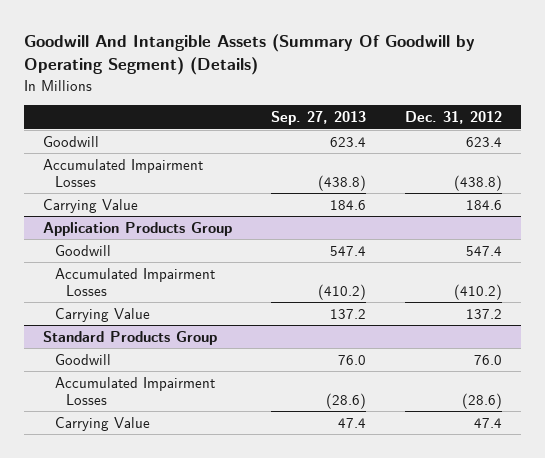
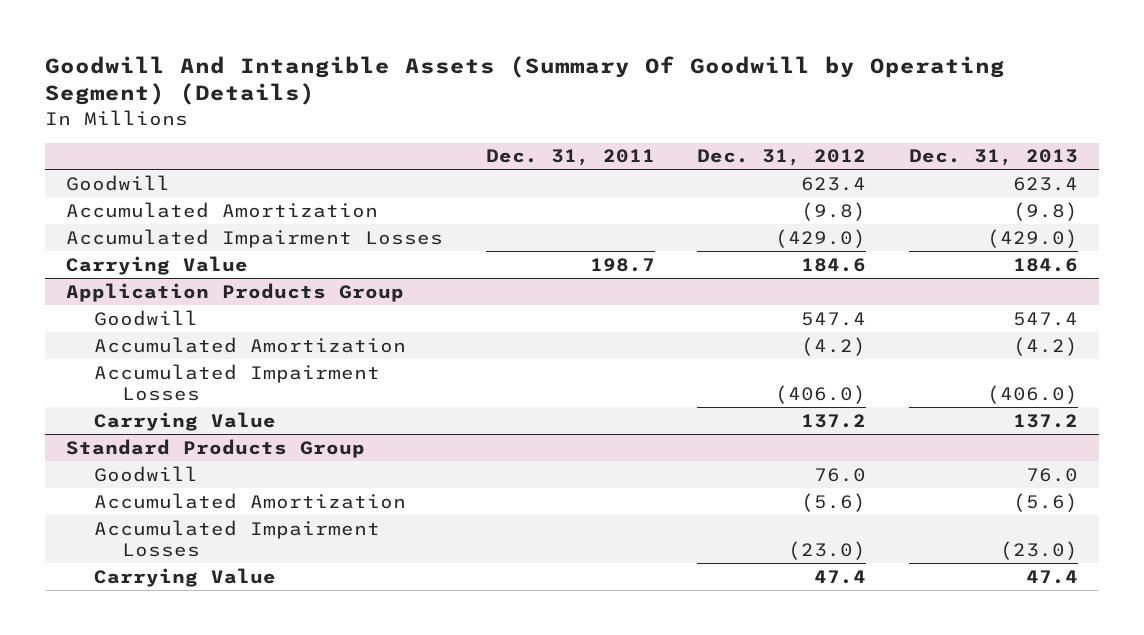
- | Sep. 27, 2013 | Dec. 31, 2012
+ | Dec. 31, 2011 | Dec. 31, 2012 | Dec. 31, 2013
- Accumulated Impairment Losses | (438.8) | (438.8)
+ Accumulated Amortization | | (9.8) | (9.8)
+ Accumulated Impairment Losses | | (429.0) | (429.0)
@ Application Products Group
- Accumulated Impairment Losses | (410.2) | (410.2)
+ Accumulated Amortization | | (4.2) | (4.2)
+ Accumulated Impairment Losses | | (406.0) | (406.0)
@ Standard Products Group
- Accumulated Impairment Losses | (28.6) | (28.6)
+ Accumulated Amortization | | (5.6) | (5.6)
+ Accumulated Impairment Losses | | (23.0) | (23.0)

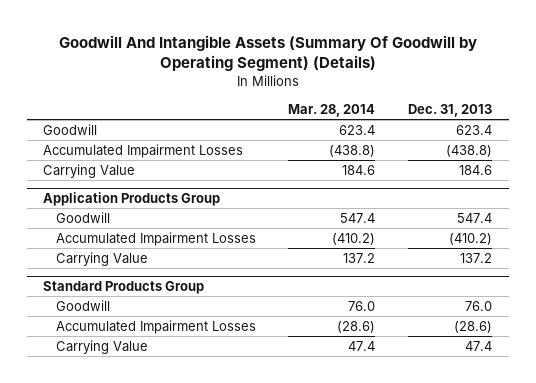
- | Dec. 31, 2011 | Dec. 31, 2012 | Dec. 31, 2013
+ | Mar. 28, 2014 | Dec. 31, 2013
- Accumulated Amortization | | (9.8) | (9.8)
- Accumulated Impairment Losses | | (429.0) | (429.0)
+ Accumulated Impairment Losses | (438.8) | (438.8)
@ Application Products Group
- Accumulated Amortization | | (4.2) | (4.2)
- Accumulated Impairment Losses | | (406.0) | (406.0)
+ Accumulated Impairment Losses | (410.2) | (410.2)
@ Standard Products Group
- Accumulated Amortization | | (5.6) | (5.6)
- Accumulated Impairment Losses | | (23.0) | (23.0)
+ Accumulated Impairment Losses | (28.6) | (28.6)

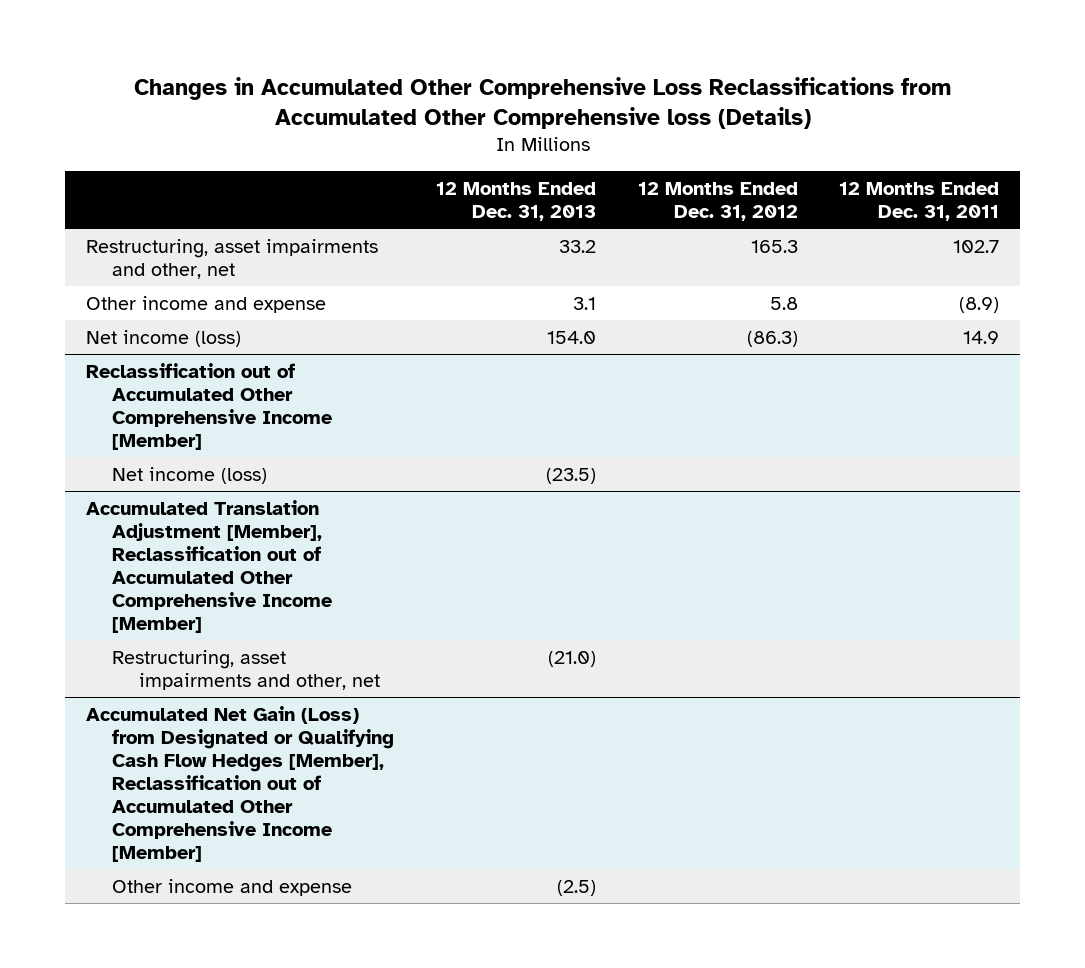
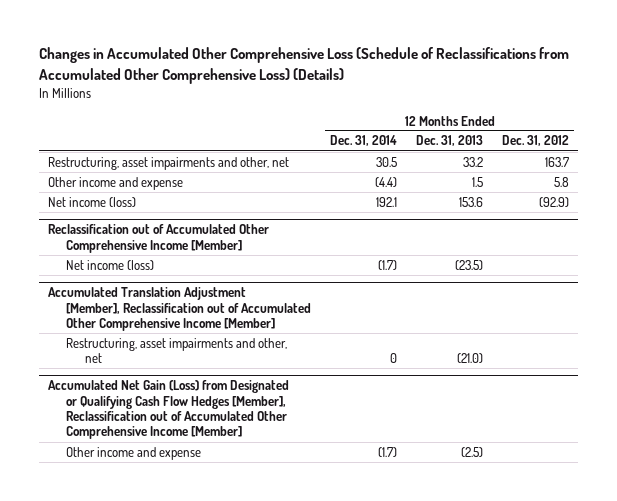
- Changes in Accumulated Other Comprehensive Loss Reclassifications from Accumulated Other Comprehensive loss (Details)
+ Changes in Accumulated Other Comprehensive Loss (Schedule of Reclassifications from Accumulated Other Comprehensive Loss) (Details)
- | 12 Months Ended Dec. 31, 2013 | 12 Months Ended Dec. 31, 2012 | 12 Months Ended Dec. 31, 2011
+ | 12 Months Ended Dec. 31, 2014 | 12 Months Ended Dec. 31, 2013 | 12 Months Ended Dec. 31, 2012
- Restructuring, asset impairments and other, net | 33.2 | 165.3 | 102.7
- Other income and expense | 3.1 | 5.8 | (8.9)
- Net income (loss) | 154.0 | (86.3) | 14.9
+ Restructuring, asset impairments and other, net | 30.5 | 33.2 | 163.7
+ Other income and expense | (4.4) | 1.5 | 5.8
+ Net income (loss) | 192.1 | 153.6 | (92.9)

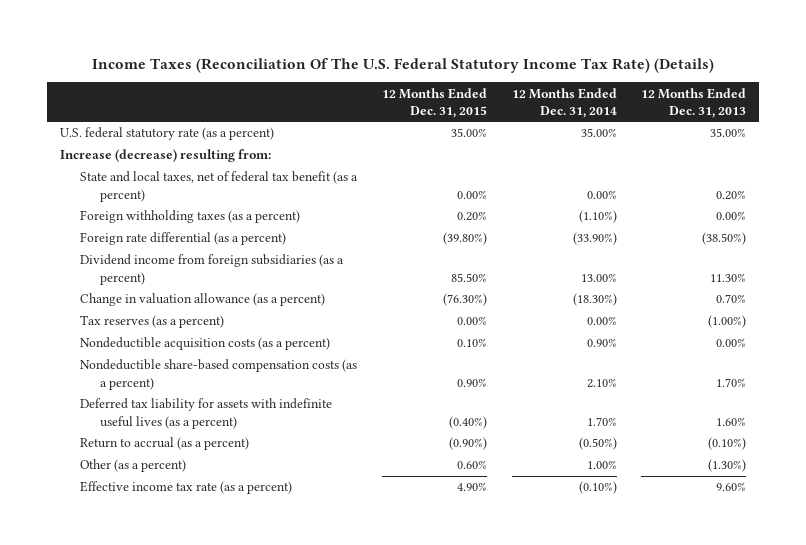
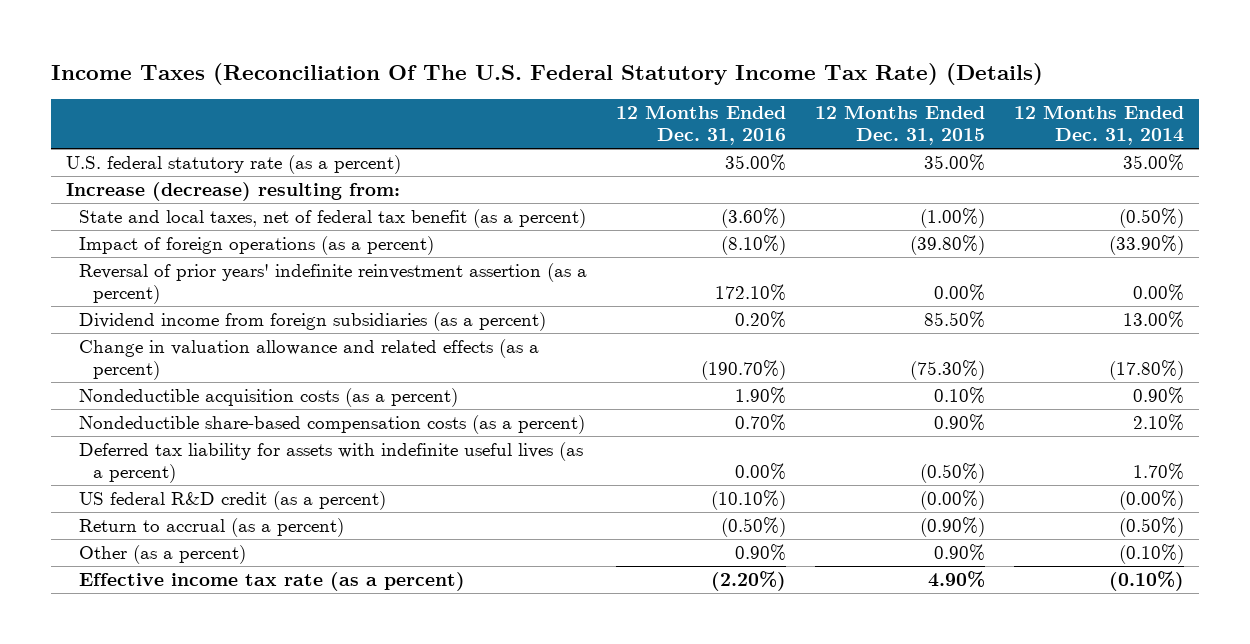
- | 12 Months Ended Dec. 31, 2015 | 12 Months Ended Dec. 31, 2014 | 12 Months Ended Dec. 31, 2013
+ | 12 Months Ended Dec. 31, 2016 | 12 Months Ended Dec. 31, 2015 | 12 Months Ended Dec. 31, 2014
- State and local taxes, net of federal tax benefit (as a percent) | 0.00% | 0.00% | 0.20%
- Foreign withholding taxes (as a percent) | 0.20% | (1.10%) | 0.00%
- Foreign rate differential (as a percent) | (39.80%) | (33.90%) | (38.50%)
+ State and local taxes, net of federal tax benefit (as a percent) | (3.60%) | (1.00%) | (0.50%)
+ Impact of foreign operations (as a percent) | (8.10%) | (39.80%) | (33.90%)
+ Reversal of prior years' indefinite reinvestment assertion (as a percent) | 172.10% | 0.00% | 0.00%
- Change in valuation allowance (as a percent) | (76.30%) | (18.30%) | 0.70%
- Tax reserves (as a percent) | 0.00% | 0.00% | (1.00%)
+ Change in valuation allowance and related effects (as a percent) | (190.70%) | (75.30%) | (17.80%)
- Deferred tax liability for assets with indefinite useful lives (as a percent) | (0.40%) | 1.70% | 1.60%
+ Deferred tax liability for assets with indefinite useful lives (as a percent) | 0.00% | (0.50%) | 1.70%
+ US federal R&D credit (as a percent) | (10.10%) | (0.00%) | (0.00%)
- Other (as a percent) | 0.60% | 1.00% | (1.30%)
+ Other (as a percent) | 0.90% | 0.90% | (0.10%)

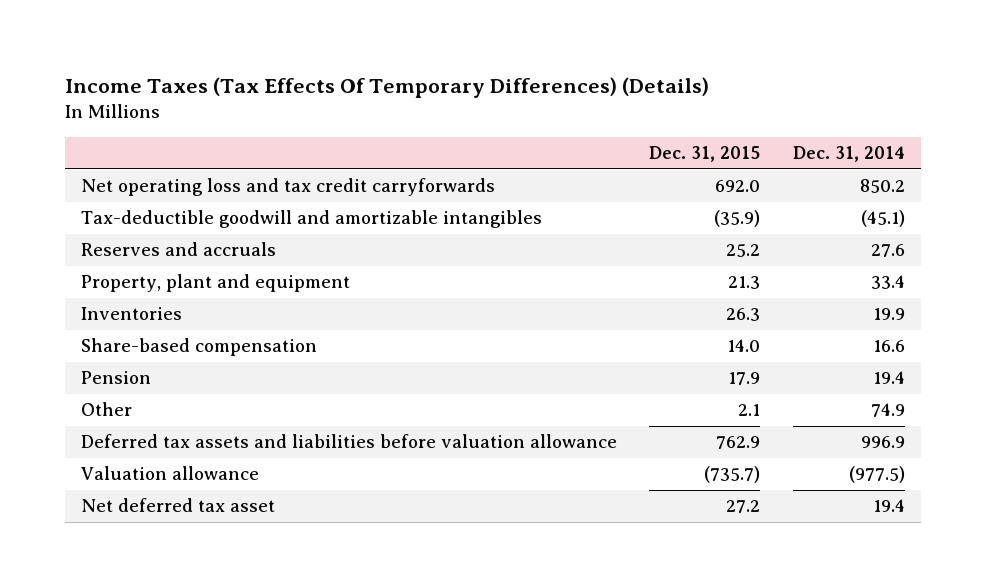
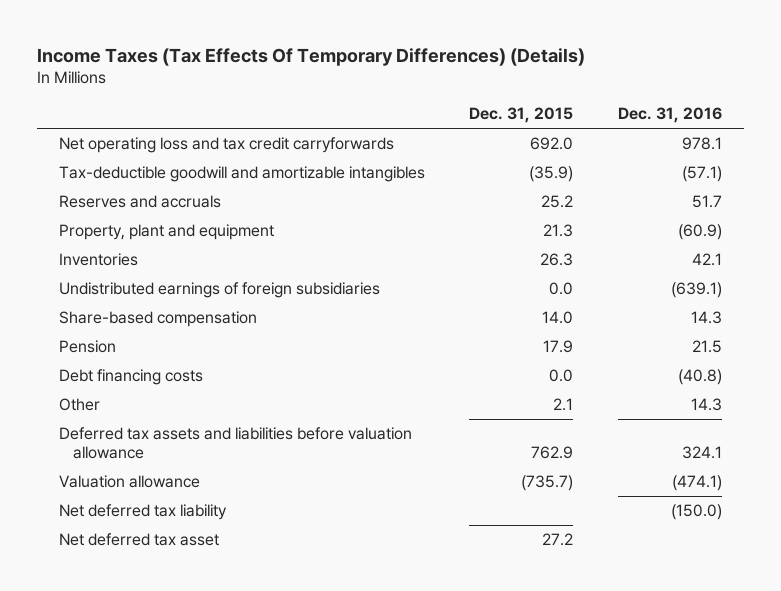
- | Dec. 31, 2015 | Dec. 31, 2014
+ | Dec. 31, 2015 | Dec. 31, 2016
+ Undistributed earnings of foreign subsidiaries | 0.0 | (639.1)
+ Debt financing costs | 0.0 | (40.8)
+ Net deferred tax liability | | (150.0)

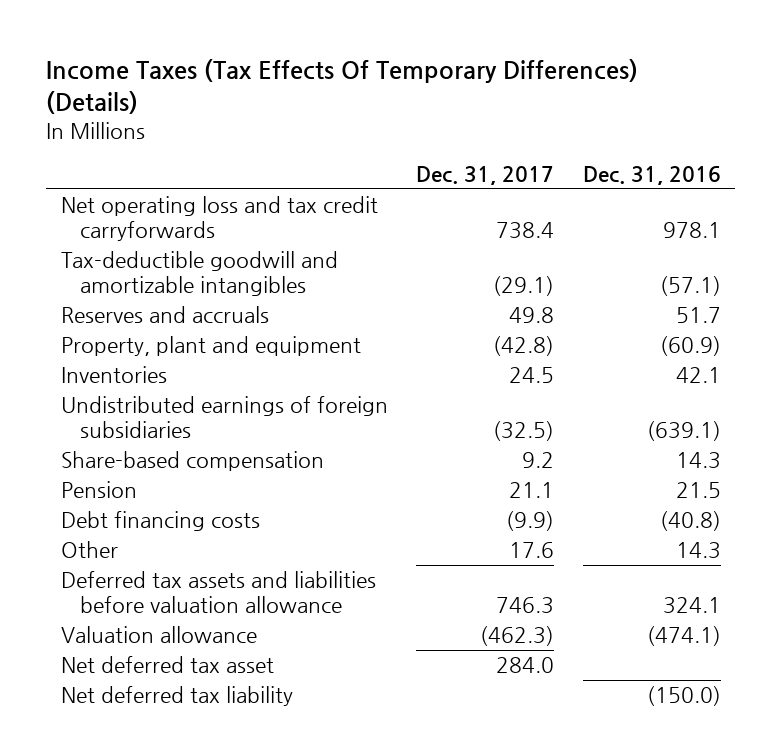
- | Dec. 31, 2015 | Dec. 31, 2016
+ | Dec. 31, 2017 | Dec. 31, 2016
moved down: Net deferred tax liability | | (150.0)

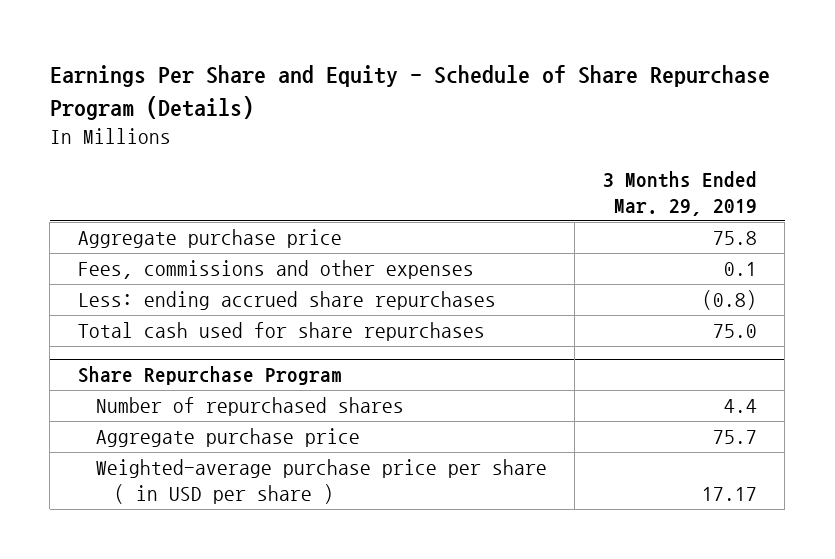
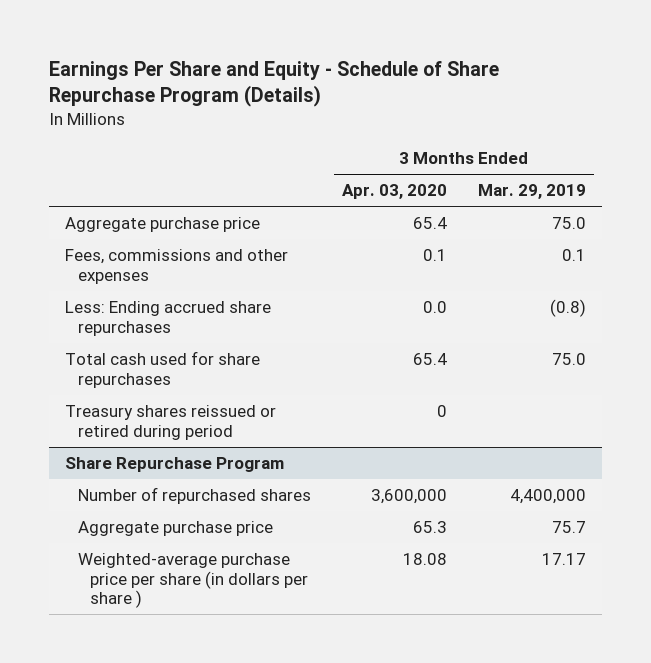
- | 3 Months Ended Mar. 29, 2019
+ | 3 Months Ended Apr. 03, 2020 | 3 Months Ended Mar. 29, 2019
- Aggregate purchase price | 75.8
+ Aggregate purchase price | 65.4 | 75.0
- Less: ending accrued share repurchases | (0.8)
+ Less: Ending accrued share repurchases | 0.0 | (0.8)
+ Treasury shares reissued or retired during period | 0 |
@ Share Repurchase Program
- Number of repurchased shares | 4.4
+ Number of repurchased shares | 3,600,000 | 4,400,000
- Weighted-average purchase price per share ( in USD per share ) | 17.17
+ Weighted-average purchase price per share (in dollars per share ) | 18.08 | 17.17

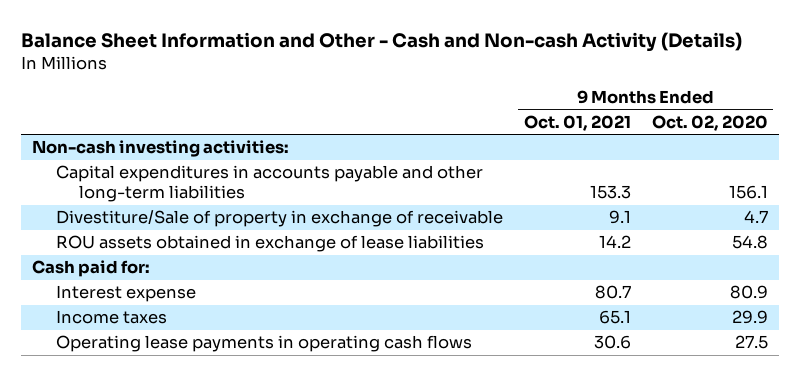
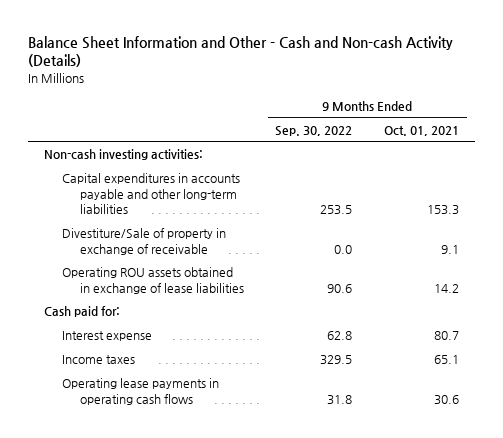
- | 9 Months Ended Oct. 01, 2021 | 9 Months Ended Oct. 02, 2020
+ | 9 Months Ended Sep. 30, 2022 | 9 Months Ended Oct. 01, 2021
- ROU assets obtained in exchange of lease liabilities | 14.2 | 54.8
+ Operating ROU assets obtained in exchange of lease liabilities | 90.6 | 14.2

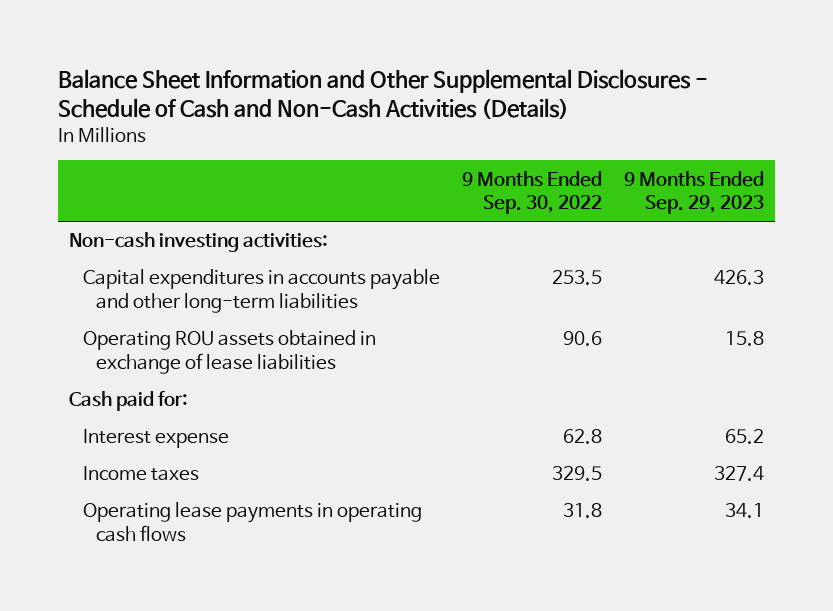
- Balance Sheet Information and Other - Cash and Non-cash Activity (Details)
+ Balance Sheet Information and Other Supplemental Disclosures - Schedule of Cash and Non-Cash Activities (Details)
- | 9 Months Ended Sep. 30, 2022 | 9 Months Ended Oct. 01, 2021
+ | 9 Months Ended Sep. 30, 2022 | 9 Months Ended Sep. 29, 2023
- Divestiture/Sale of property in exchange of receivable | 0.0 | 9.1

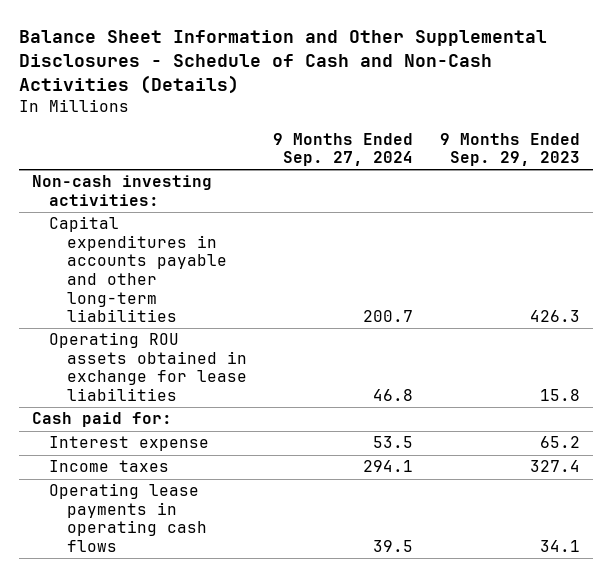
- | 9 Months Ended Sep. 30, 2022 | 9 Months Ended Sep. 29, 2023
+ | 9 Months Ended Sep. 27, 2024 | 9 Months Ended Sep. 29, 2023
- Operating ROU assets obtained in exchange of lease liabilities | 90.6 | 15.8
+ Operating ROU assets obtained in exchange for lease liabilities | 46.8 | 15.8

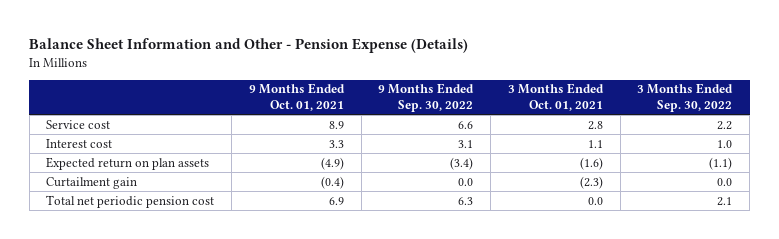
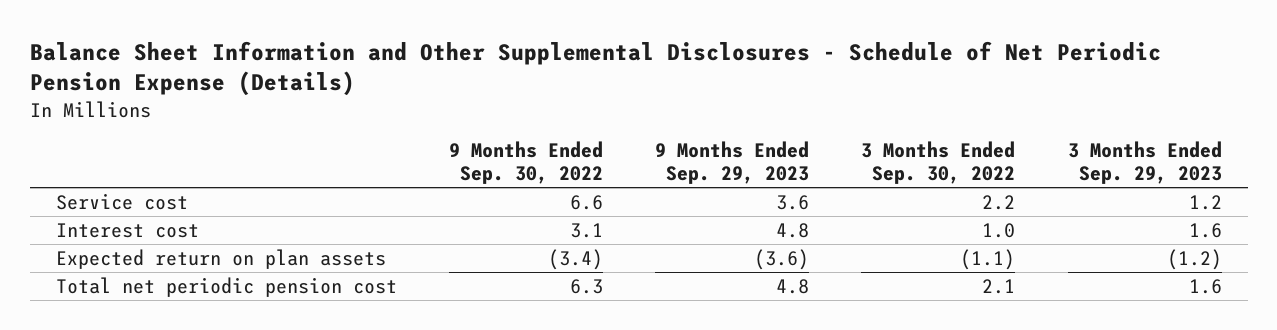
- Balance Sheet Information and Other - Pension Expense (Details)
+ Balance Sheet Information and Other Supplemental Disclosures - Schedule of Net Periodic Pension Expense (Details)
- | 9 Months Ended Oct. 01, 2021 | 9 Months Ended Sep. 30, 2022 | 3 Months Ended Oct. 01, 2021 | 3 Months Ended Sep. 30, 2022
+ | 9 Months Ended Sep. 30, 2022 | 9 Months Ended Sep. 29, 2023 | 3 Months Ended Sep. 30, 2022 | 3 Months Ended Sep. 29, 2023
- Curtailment gain | (0.4) | 0.0 | (2.3) | 0.0

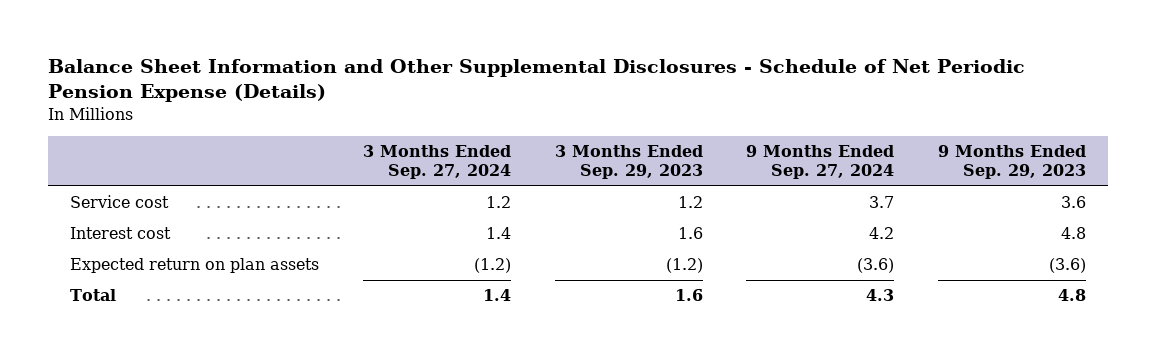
- | 9 Months Ended Sep. 30, 2022 | 9 Months Ended Sep. 29, 2023 | 3 Months Ended Sep. 30, 2022 | 3 Months Ended Sep. 29, 2023
+ | 3 Months Ended Sep. 27, 2024 | 3 Months Ended Sep. 29, 2023 | 9 Months Ended Sep. 27, 2024 | 9 Months Ended Sep. 29, 2023
- Total net periodic pension cost | 6.3 | 4.8 | 2.1 | 1.6
+ Total | 1.4 | 1.6 | 4.3 | 4.8

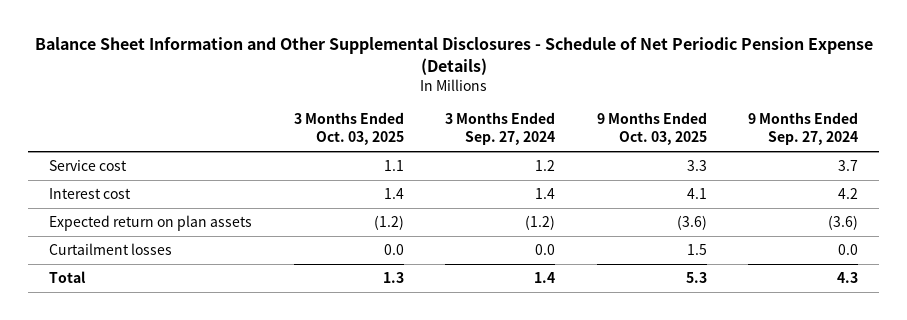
- | 3 Months Ended Sep. 27, 2024 | 3 Months Ended Sep. 29, 2023 | 9 Months Ended Sep. 27, 2024 | 9 Months Ended Sep. 29, 2023
+ | 3 Months Ended Oct. 03, 2025 | 3 Months Ended Sep. 27, 2024 | 9 Months Ended Oct. 03, 2025 | 9 Months Ended Sep. 27, 2024
+ Curtailment losses | 0.0 | 0.0 | 1.5 | 0.0

